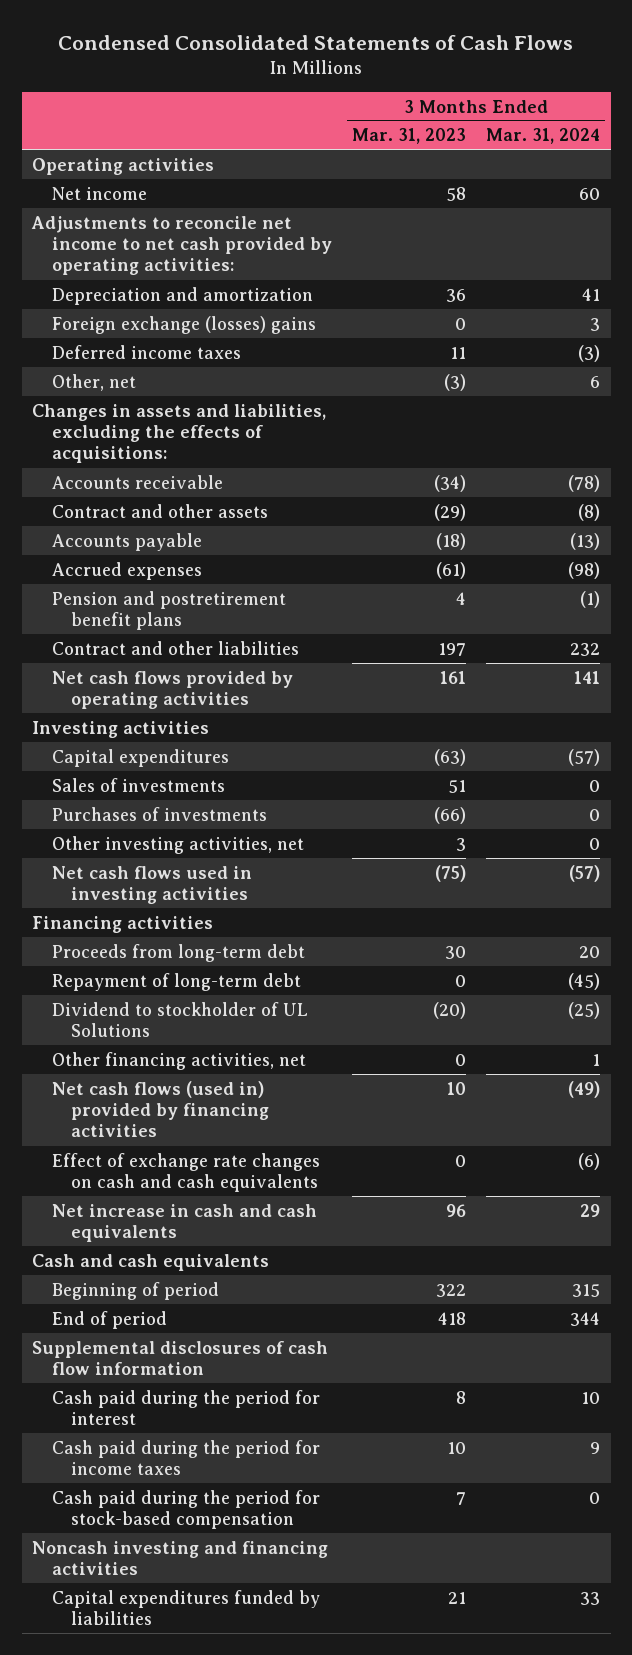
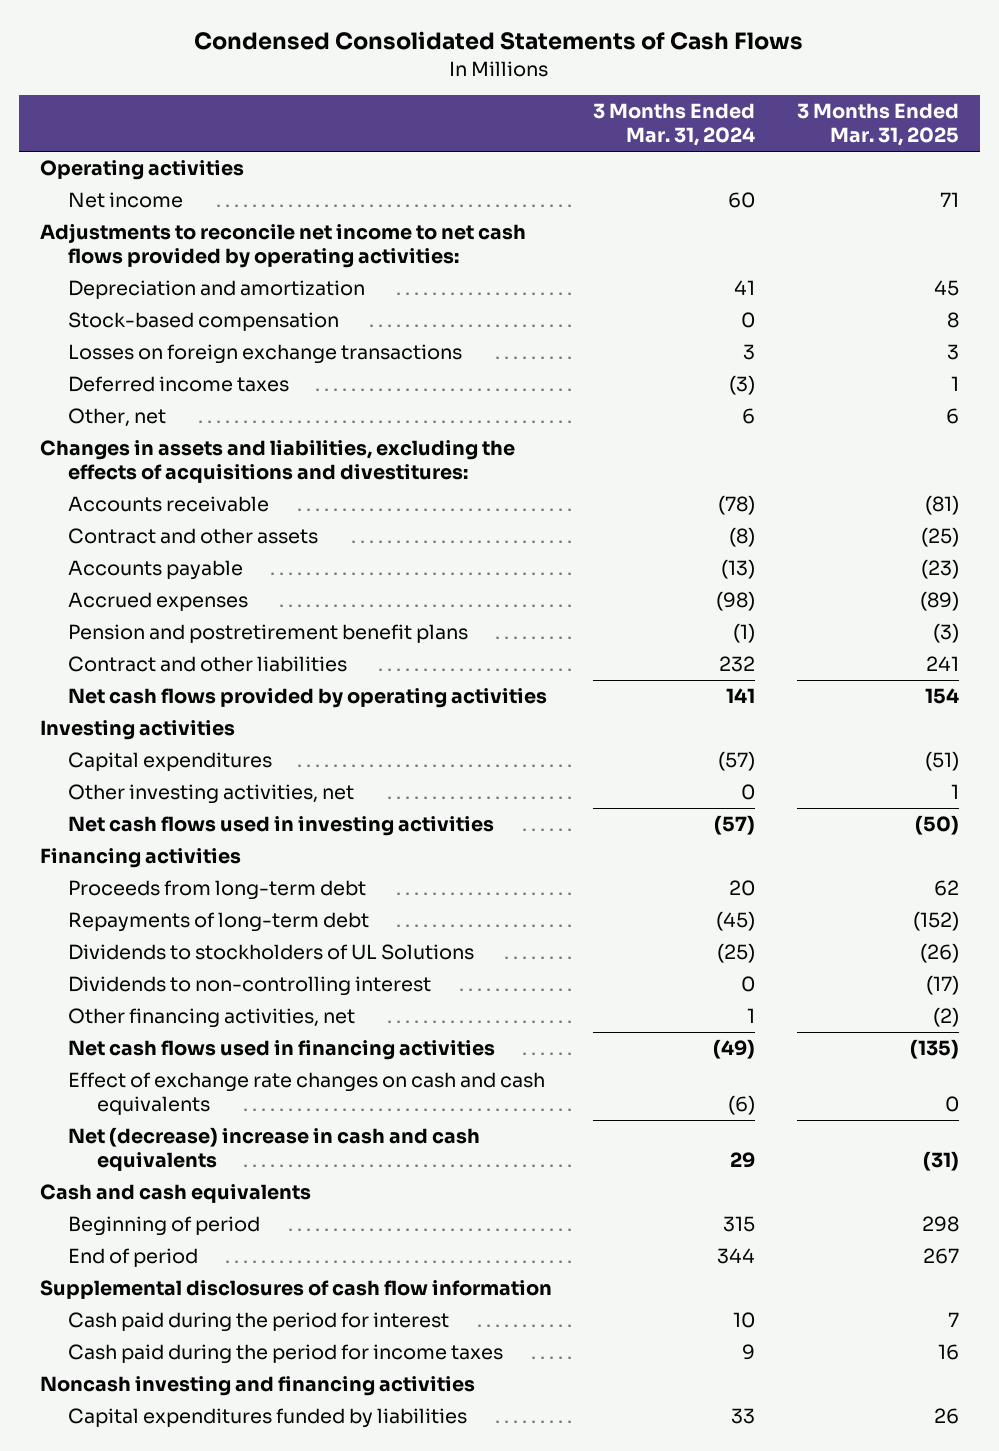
- | 3 Months Ended Mar. 31, 2023 | 3 Months Ended Mar. 31, 2024
+ | 3 Months Ended Mar. 31, 2024 | 3 Months Ended Mar. 31, 2025
- Adjustments to reconcile net income to net cash provided by operating activities:
+ Adjustments to reconcile net income to net cash flows provided by operating activities:
- Foreign exchange (losses) gains | 0 | 3
+ Stock-based compensation | 0 | 8
+ Losses on foreign exchange transactions | 3 | 3
- Changes in assets and liabilities, excluding the effects of acquisitions:
+ Changes in assets and liabilities, excluding the effects of acquisitions and divestitures:
- Sales of investments | 51 | 0
- Purchases of investments | (66) | 0
- Repayment of long-term debt | 0 | (45)
- Dividend to stockholder of UL Solutions | (20) | (25)
+ Repayments of long-term debt | (45) | (152)
+ Dividends to stockholders of UL Solutions | (25) | (26)
+ Dividends to non-controlling interest | 0 | (17)
- Net cash flows (used in) provided by financing activities | 10 | (49)
+ Net cash flows used in financing activities | (49) | (135)
- Net increase in cash and cash equivalents | 96 | 29
+ Net (decrease) increase in cash and cash equivalents | 29 | (31)
- Cash paid during the period for stock-based compensation | 7 | 0

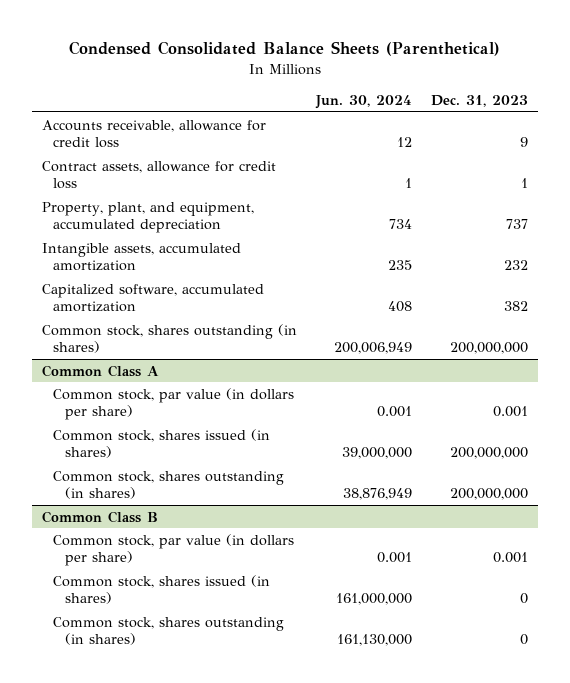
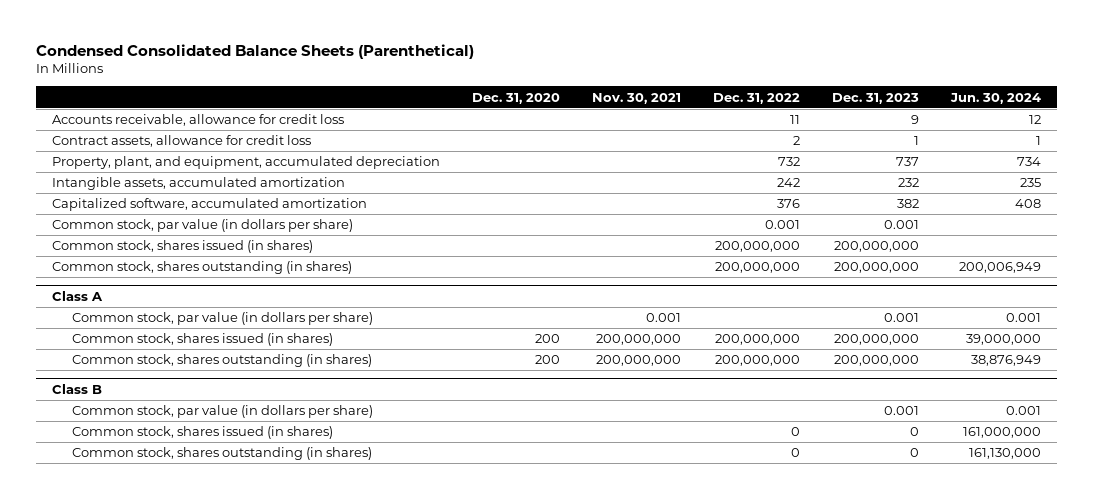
- | Jun. 30, 2024 | Dec. 31, 2023
+ | Dec. 31, 2020 | Nov. 30, 2021 | Dec. 31, 2022 | Dec. 31, 2023 | Jun. 30, 2024
+ Common stock, par value (in dollars per share) | | | 0.001 | 0.001 |
+ Common stock, shares issued (in shares) | | | 200,000,000 | 200,000,000 |
- Common Class A
+ Class A
- Common Class B
+ Class B

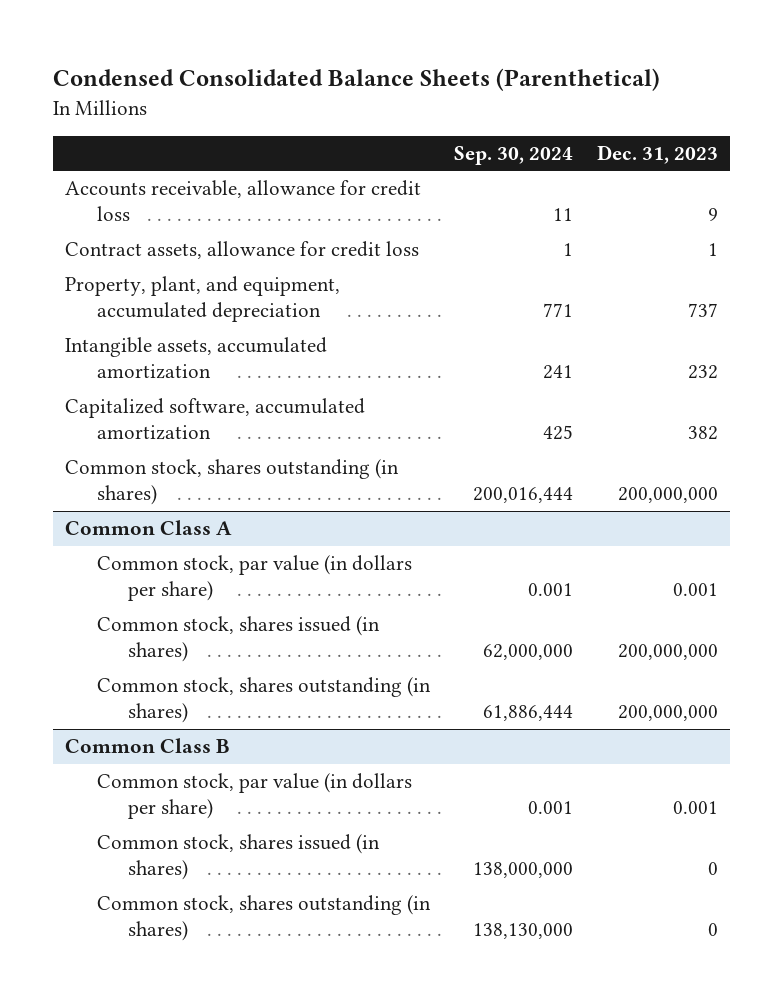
- | Dec. 31, 2020 | Nov. 30, 2021 | Dec. 31, 2022 | Dec. 31, 2023 | Jun. 30, 2024
+ | Sep. 30, 2024 | Dec. 31, 2023
- Common stock, par value (in dollars per share) | | | 0.001 | 0.001 |
- Common stock, shares issued (in shares) | | | 200,000,000 | 200,000,000 |
- Class A
+ Common Class A
- Class B
+ Common Class B

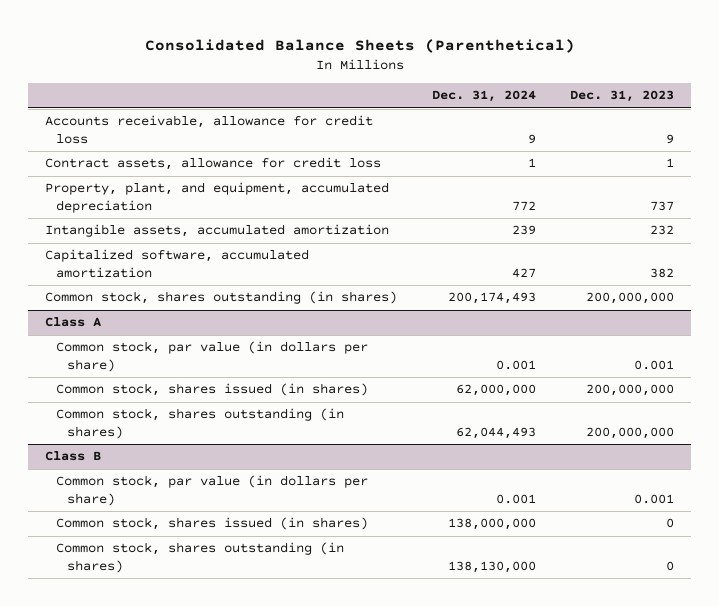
- Condensed Consolidated Balance Sheets (Parenthetical)
+ Consolidated Balance Sheets (Parenthetical)
- | Sep. 30, 2024 | Dec. 31, 2023
+ | Dec. 31, 2024 | Dec. 31, 2023
- Common Class A
+ Class A
- Common Class B
+ Class B

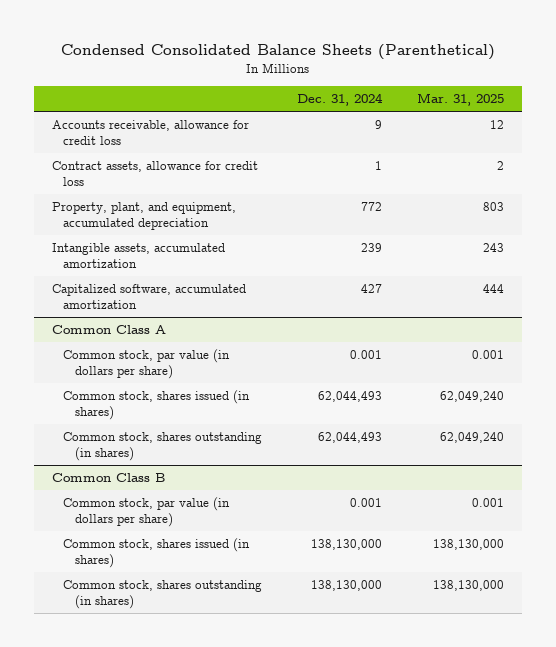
- Consolidated Balance Sheets (Parenthetical)
+ Condensed Consolidated Balance Sheets (Parenthetical)
- | Dec. 31, 2024 | Dec. 31, 2023
+ | Dec. 31, 2024 | Mar. 31, 2025
- Common stock, shares outstanding (in shares) | 200,174,493 | 200,000,000
- Class A
+ Common Class A
- Common stock, shares issued (in shares) | 62,000,000 | 200,000,000
+ Common stock, shares issued (in shares) | 62,044,493 | 62,049,240
- Class B
+ Common Class B
- Common stock, shares issued (in shares) | 138,000,000 | 0
+ Common stock, shares issued (in shares) | 138,130,000 | 138,130,000

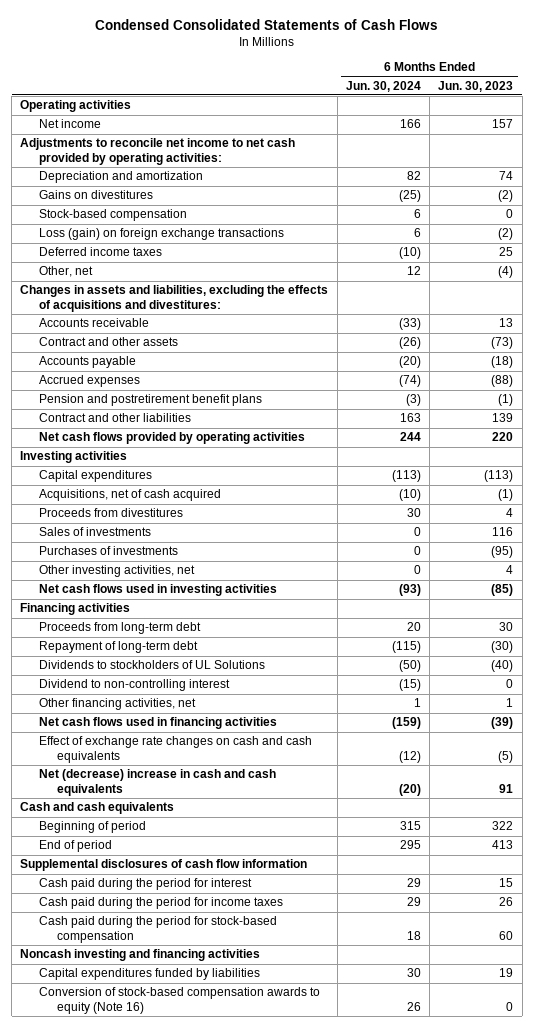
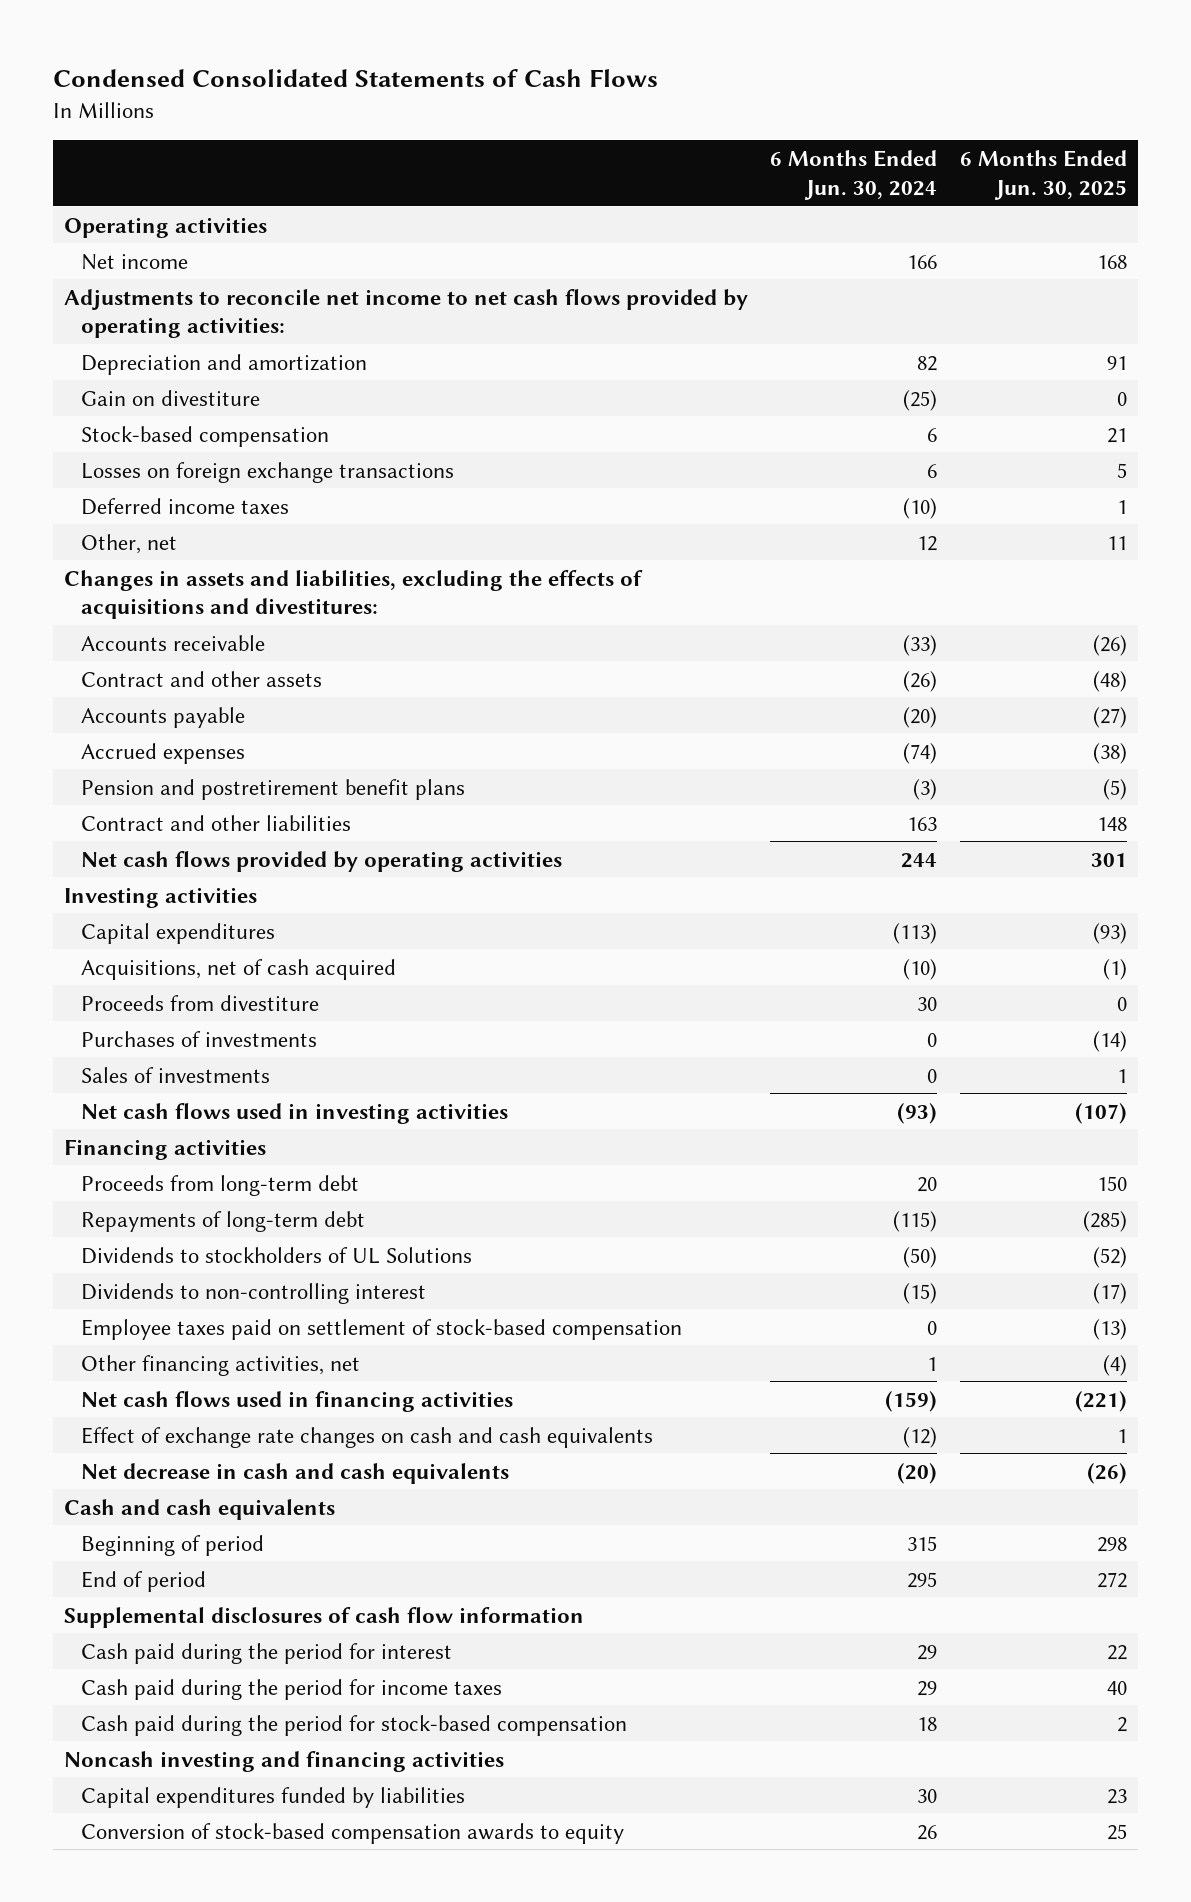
- | 6 Months Ended Jun. 30, 2024 | 6 Months Ended Jun. 30, 2023
+ | 6 Months Ended Jun. 30, 2024 | 6 Months Ended Jun. 30, 2025
- Adjustments to reconcile net income to net cash provided by operating activities:
+ Adjustments to reconcile net income to net cash flows provided by operating activities:
- Gains on divestitures | (25) | (2)
+ Gain on divestiture | (25) | 0
- Loss (gain) on foreign exchange transactions | 6 | (2)
+ Losses on foreign exchange transactions | 6 | 5
- Proceeds from divestitures | 30 | 4
+ Proceeds from divestiture | 30 | 0
- Other investing activities, net | 0 | 4
moved down: Sales of investments | 0 | 1
- Repayment of long-term debt | (115) | (30)
+ Repayments of long-term debt | (115) | (285)
- Dividend to non-controlling interest | (15) | 0
+ Dividends to non-controlling interest | (15) | (17)
+ Employee taxes paid on settlement of stock-based compensation | 0 | (13)
- Net (decrease) increase in cash and cash equivalents | (20) | 91
+ Net decrease in cash and cash equivalents | (20) | (26)
- Conversion of stock-based compensation awards to equity (Note 16) | 26 | 0
+ Conversion of stock-based compensation awards to equity | 26 | 25

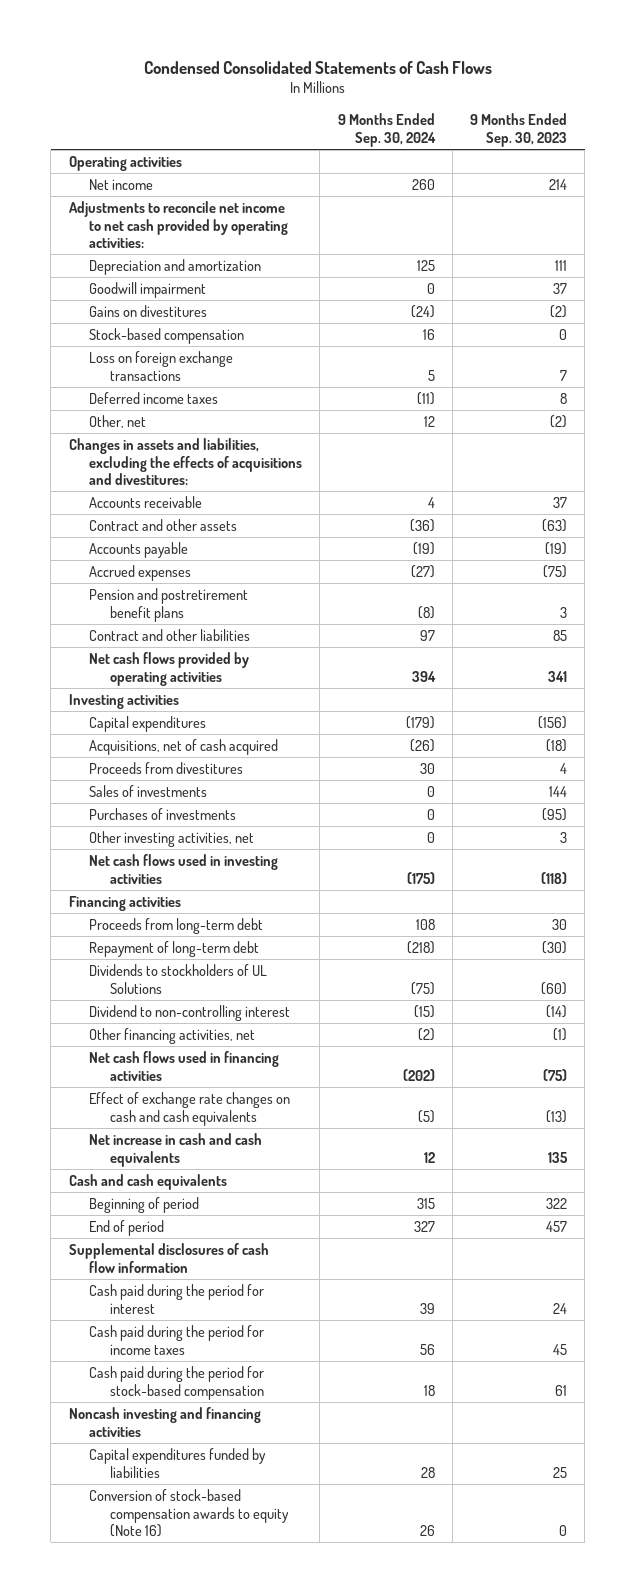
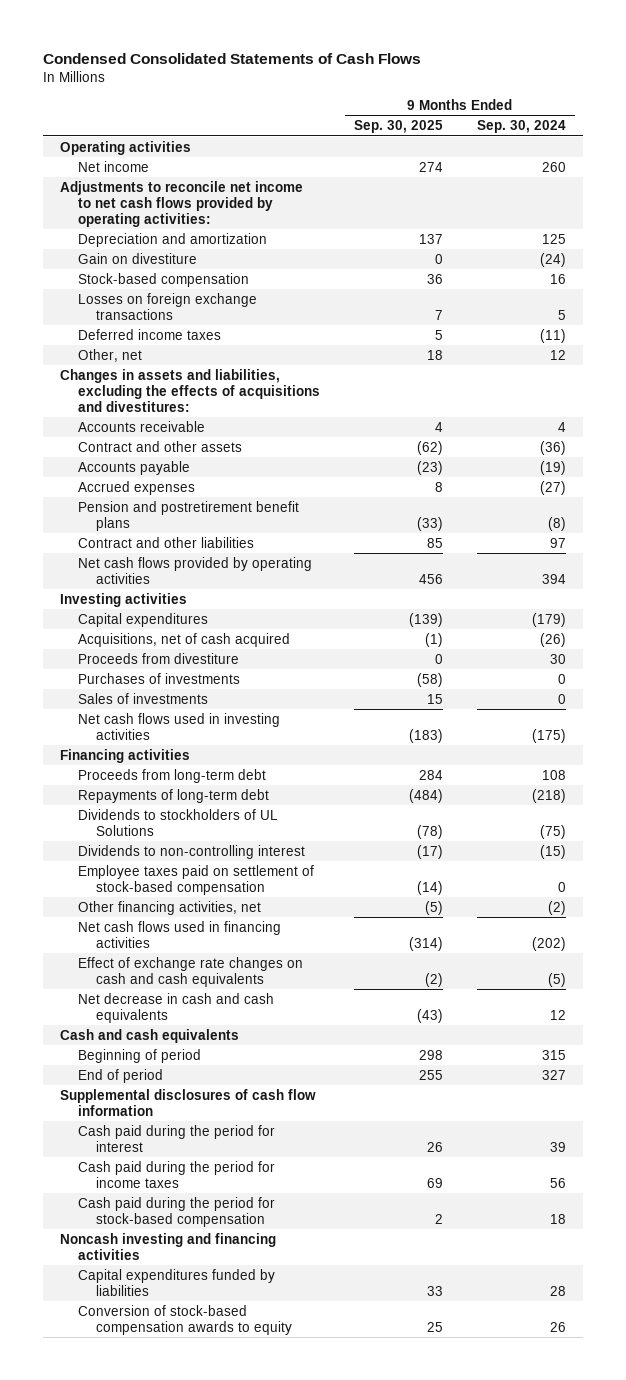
- | 9 Months Ended Sep. 30, 2024 | 9 Months Ended Sep. 30, 2023
+ | 9 Months Ended Sep. 30, 2025 | 9 Months Ended Sep. 30, 2024
- Adjustments to reconcile net income to net cash provided by operating activities:
+ Adjustments to reconcile net income to net cash flows provided by operating activities:
- Goodwill impairment | 0 | 37
- Gains on divestitures | (24) | (2)
+ Gain on divestiture | 0 | (24)
- Loss on foreign exchange transactions | 5 | 7
+ Losses on foreign exchange transactions | 7 | 5
- Proceeds from divestitures | 30 | 4
+ Proceeds from divestiture | 0 | 30
- Other investing activities, net | 0 | 3
moved down: Sales of investments | 15 | 0
- Repayment of long-term debt | (218) | (30)
+ Repayments of long-term debt | (484) | (218)
- Dividend to non-controlling interest | (15) | (14)
+ Dividends to non-controlling interest | (17) | (15)
+ Employee taxes paid on settlement of stock-based compensation | (14) | 0
- Net increase in cash and cash equivalents | 12 | 135
+ Net decrease in cash and cash equivalents | (43) | 12
- Conversion of stock-based compensation awards to equity (Note 16) | 26 | 0
+ Conversion of stock-based compensation awards to equity | 25 | 26

